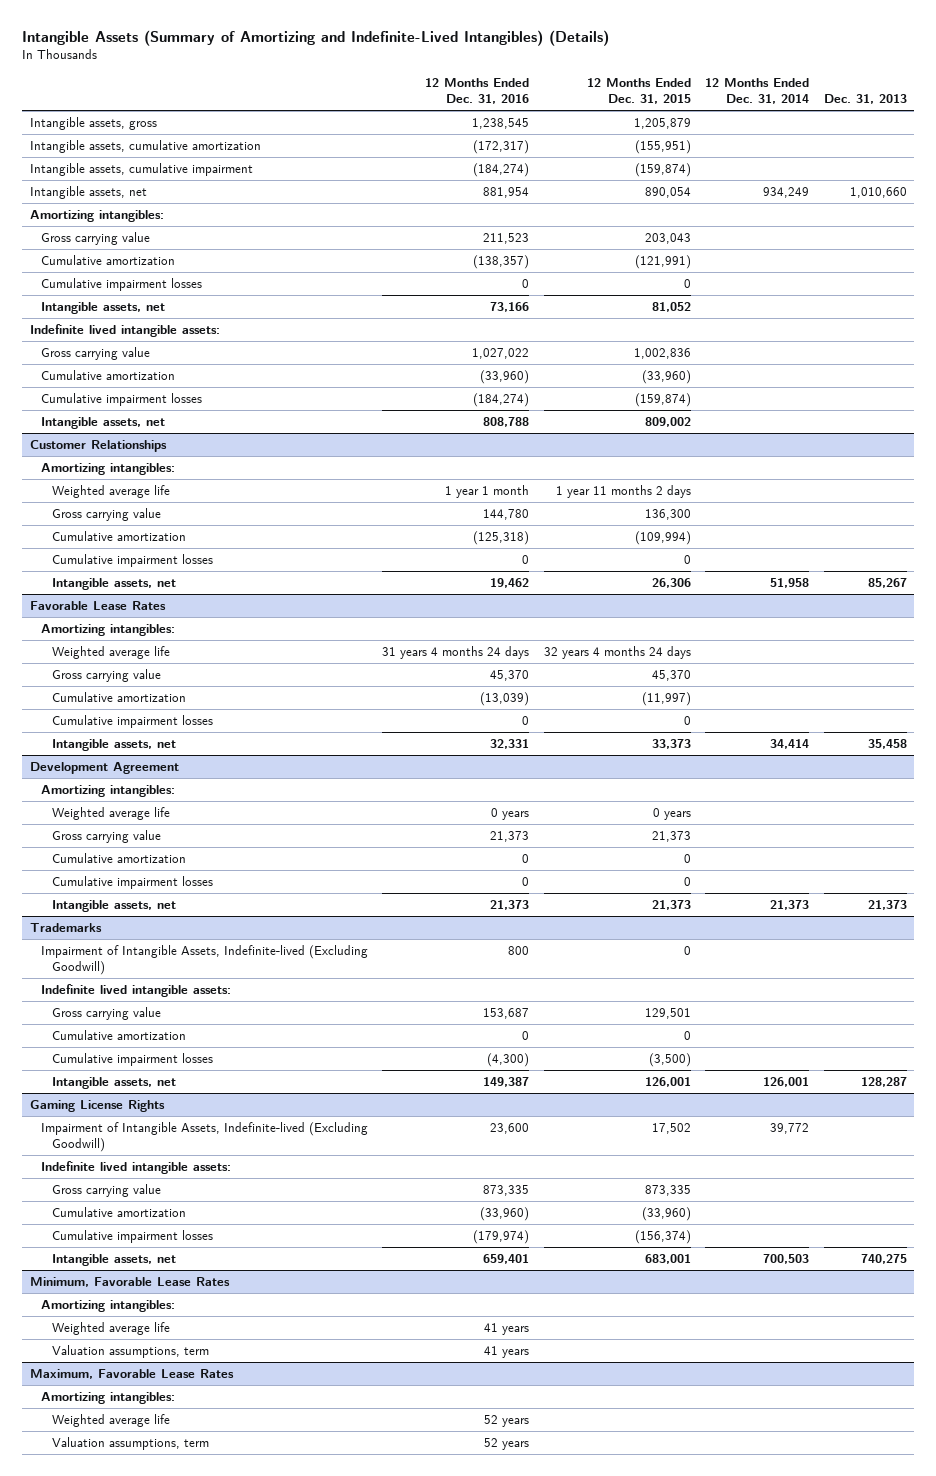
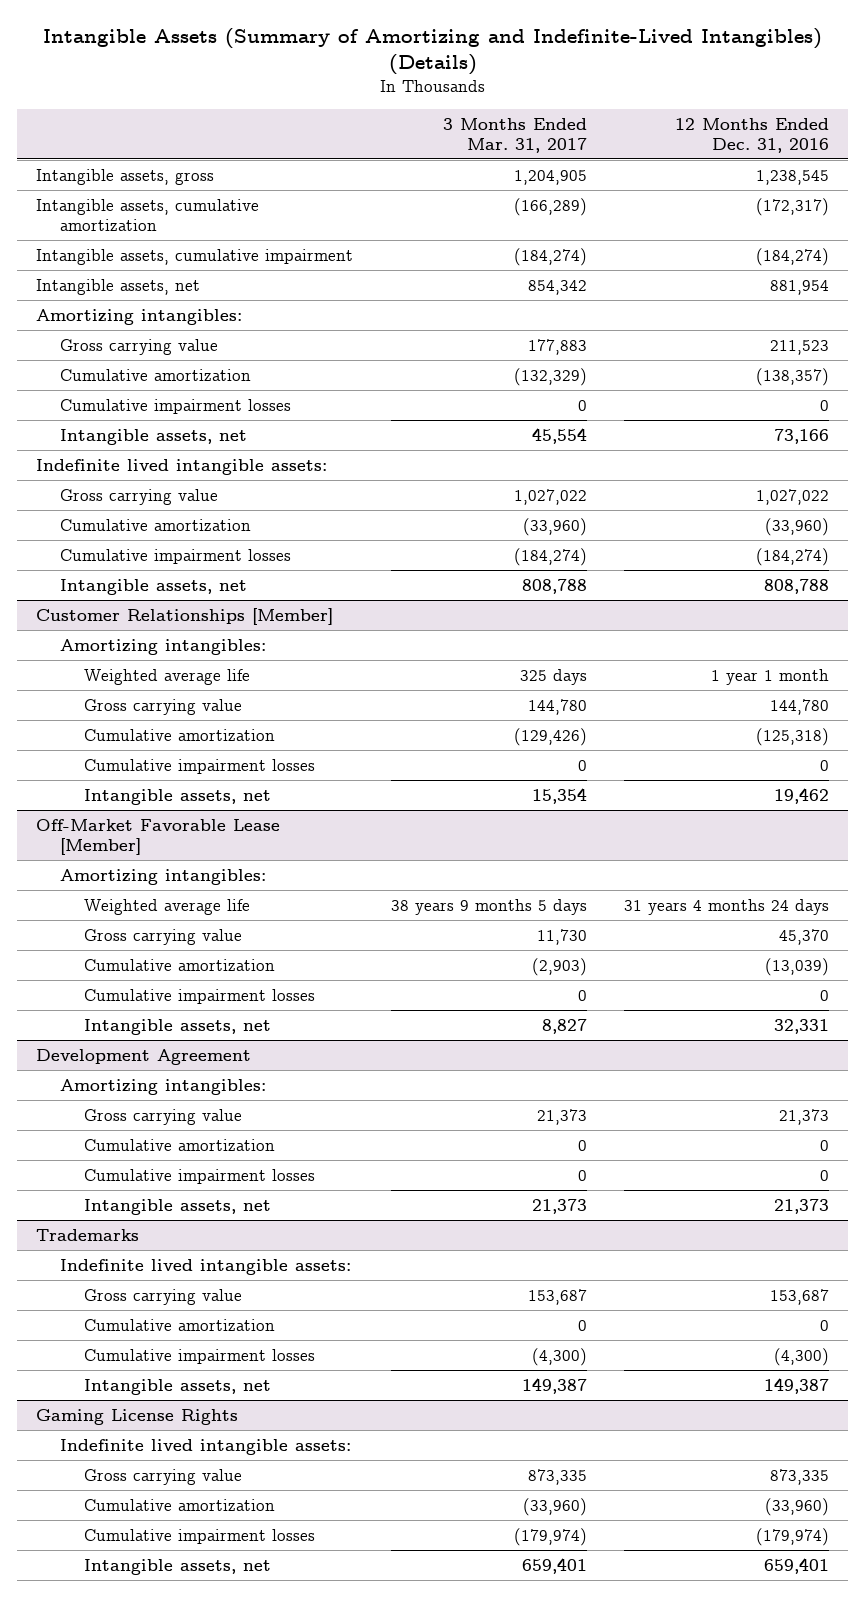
- | 12 Months Ended Dec. 31, 2016 | 12 Months Ended Dec. 31, 2015 | 12 Months Ended Dec. 31, 2014 | Dec. 31, 2013
+ | 3 Months Ended Mar. 31, 2017 | 12 Months Ended Dec. 31, 2016
- Customer Relationships
+ Customer Relationships [Member]
- Favorable Lease Rates
+ Off-Market Favorable Lease [Member]
@ Development Agreement
- Weighted average life | 0 years | 0 years | |
@ Trademarks
- Impairment of Intangible Assets, Indefinite-lived (Excluding Goodwill) | 800 | 0 | |
@ Gaming License Rights
- Impairment of Intangible Assets, Indefinite-lived (Excluding Goodwill) | 23,600 | 17,502 | 39,772 |
- Minimum, Favorable Lease Rates
- Amortizing intangibles:
- Weighted average life | 41 years | | |
- Valuation assumptions, term | 41 years | | |
- Maximum, Favorable Lease Rates
- Amortizing intangibles:
- Weighted average life | 52 years | | |
- Valuation assumptions, term | 52 years | | |

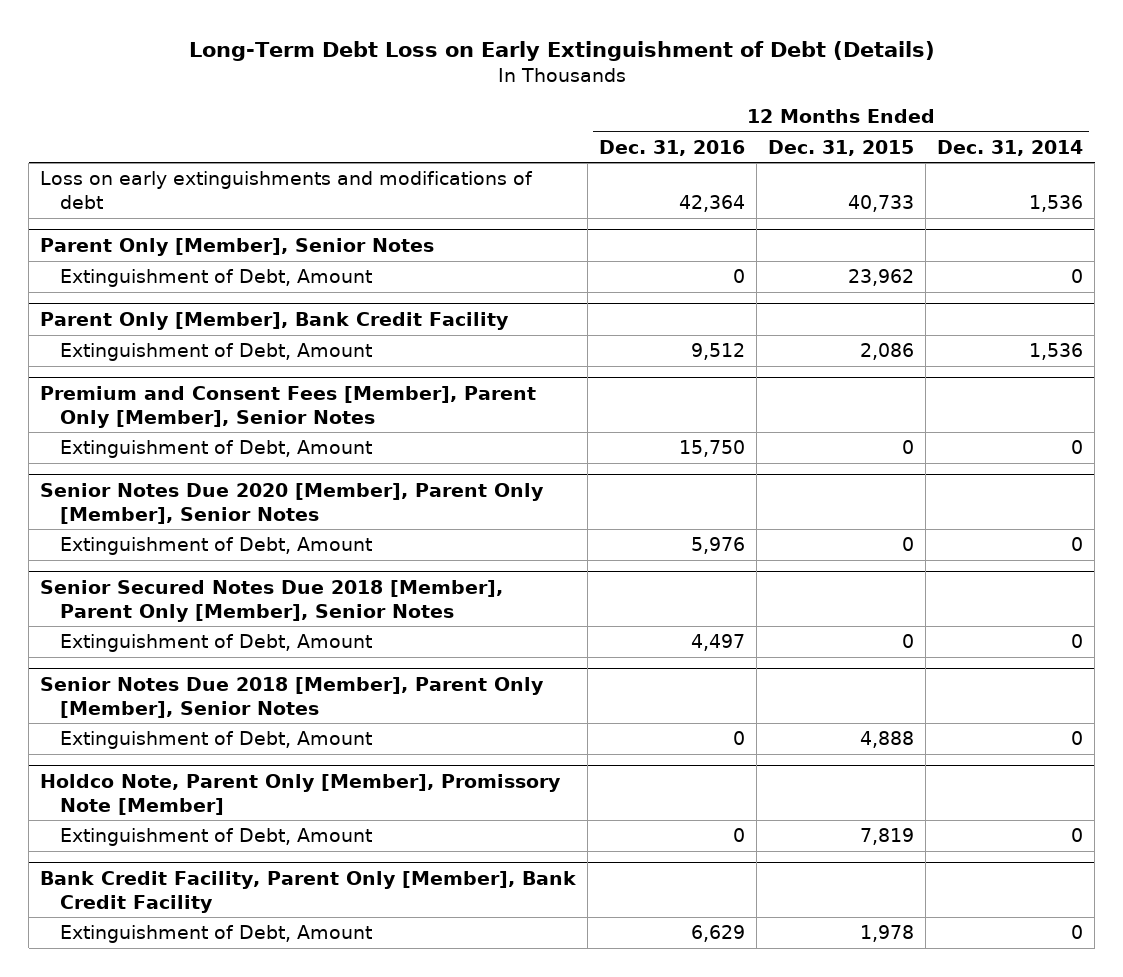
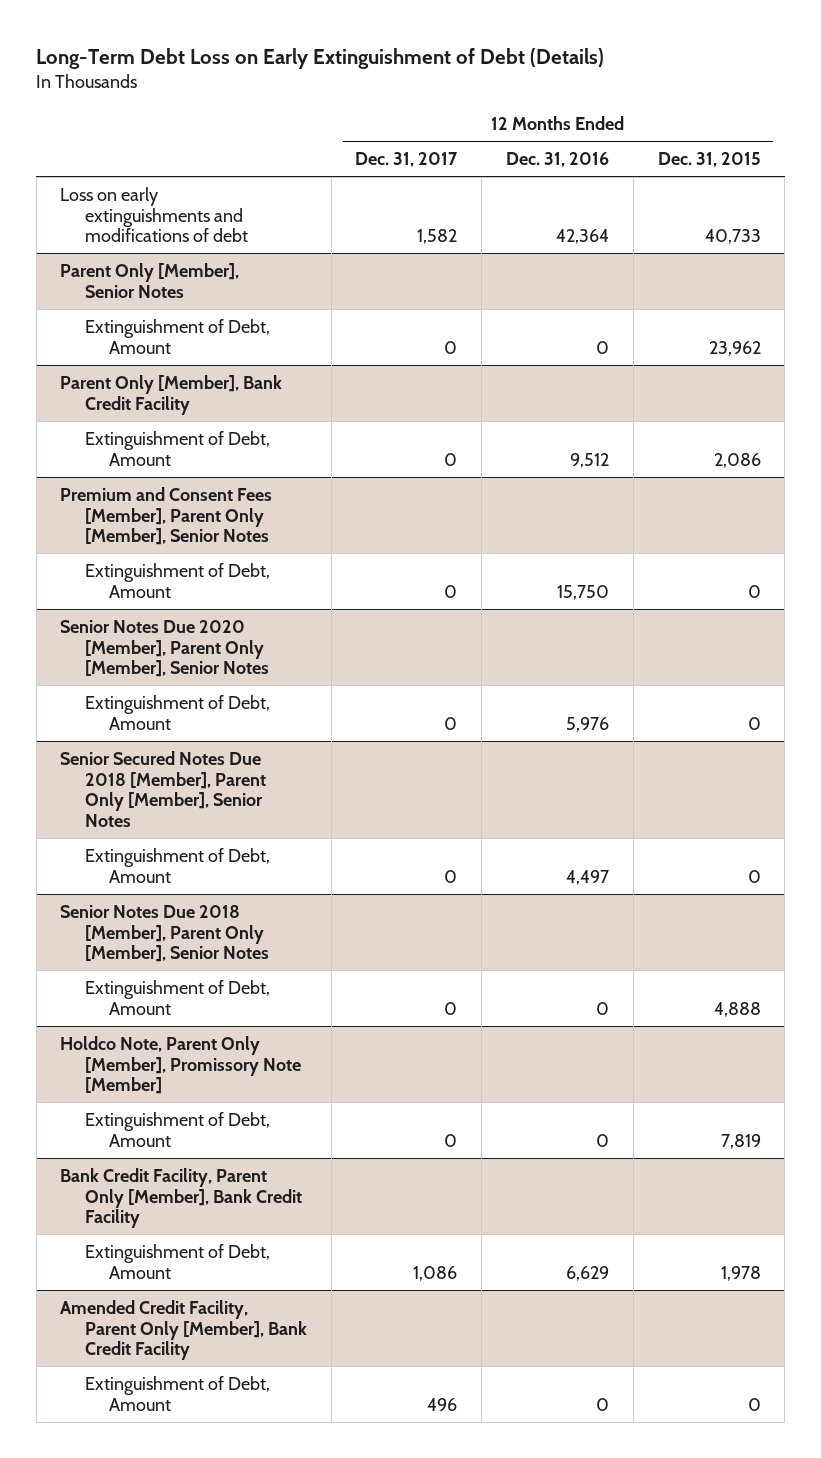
- | 12 Months Ended Dec. 31, 2016 | 12 Months Ended Dec. 31, 2015 | 12 Months Ended Dec. 31, 2014
+ | 12 Months Ended Dec. 31, 2017 | 12 Months Ended Dec. 31, 2016 | 12 Months Ended Dec. 31, 2015
+ Amended Credit Facility, Parent Only [Member], Bank Credit Facility
+ Extinguishment of Debt, Amount | 496 | 0 | 0

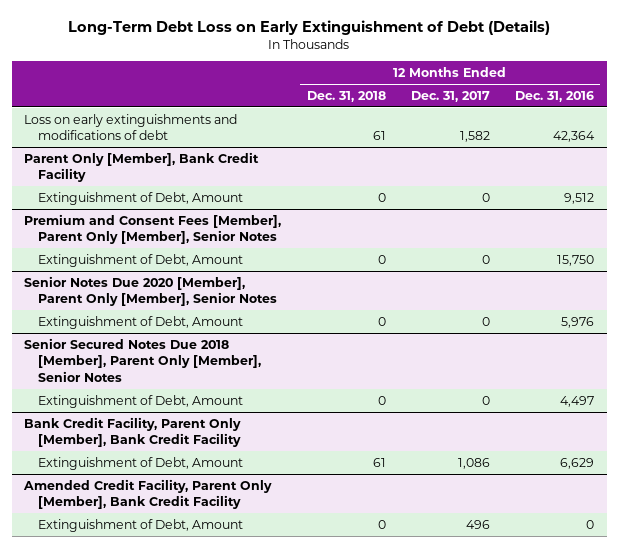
- | 12 Months Ended Dec. 31, 2017 | 12 Months Ended Dec. 31, 2016 | 12 Months Ended Dec. 31, 2015
+ | 12 Months Ended Dec. 31, 2018 | 12 Months Ended Dec. 31, 2017 | 12 Months Ended Dec. 31, 2016
- Parent Only [Member], Senior Notes
- Extinguishment of Debt, Amount | 0 | 0 | 23,962
- Senior Notes Due 2018 [Member], Parent Only [Member], Senior Notes
- Extinguishment of Debt, Amount | 0 | 0 | 4,888
- Holdco Note, Parent Only [Member], Promissory Note [Member]
- Extinguishment of Debt, Amount | 0 | 0 | 7,819

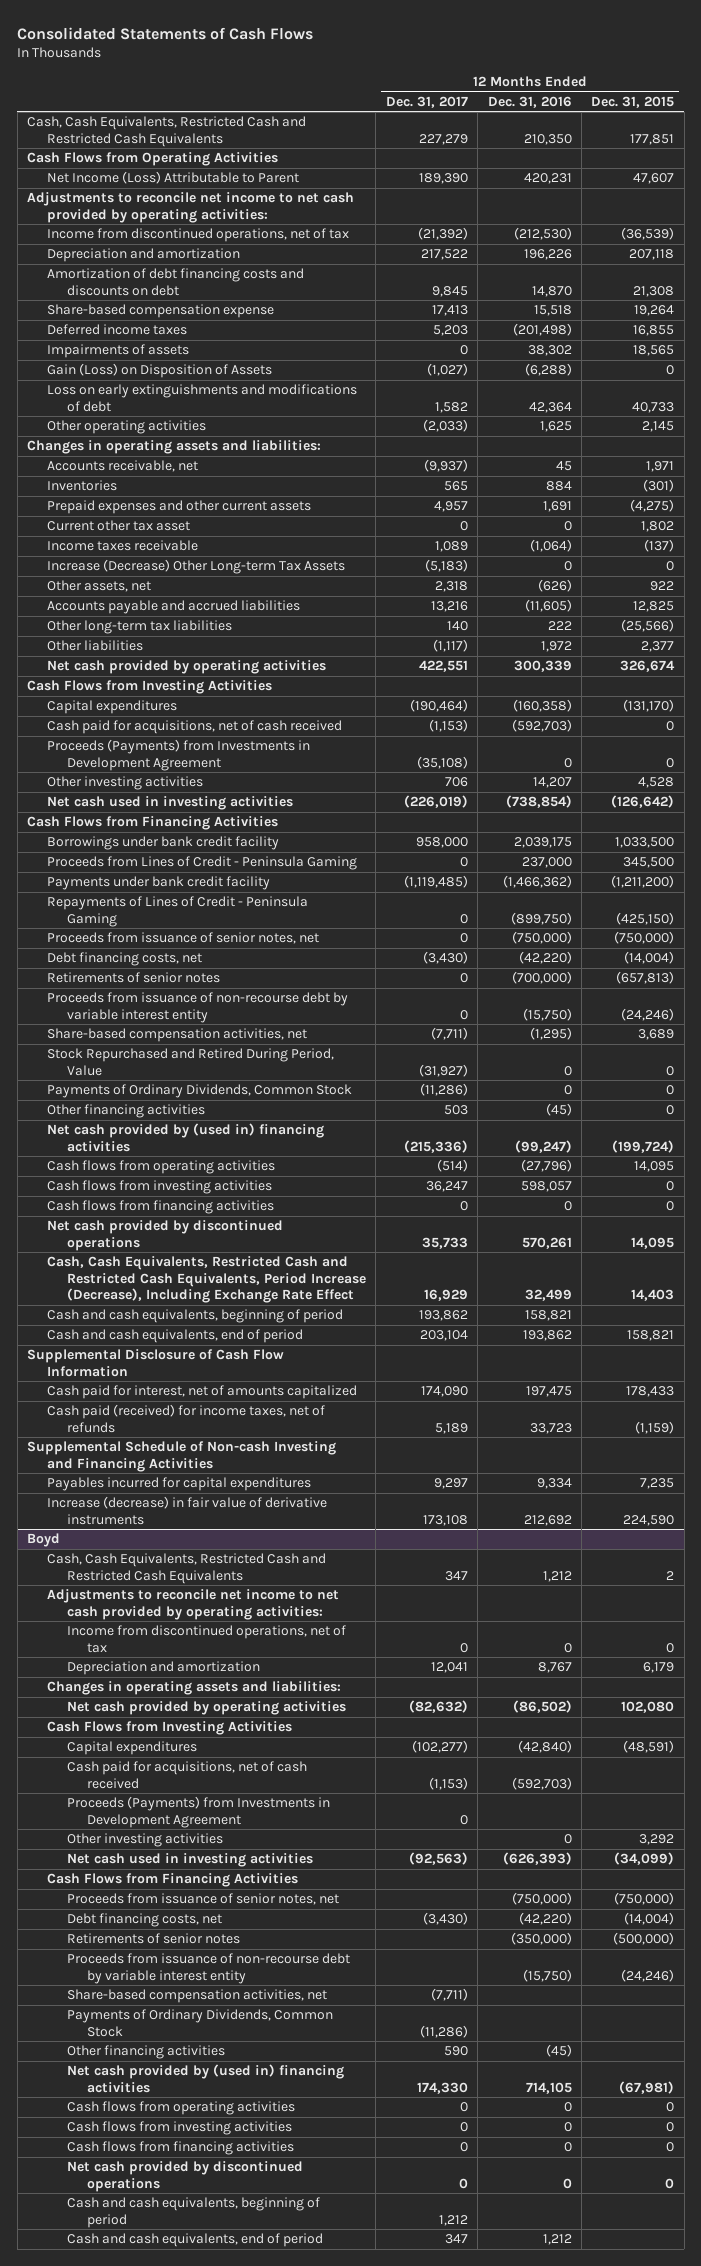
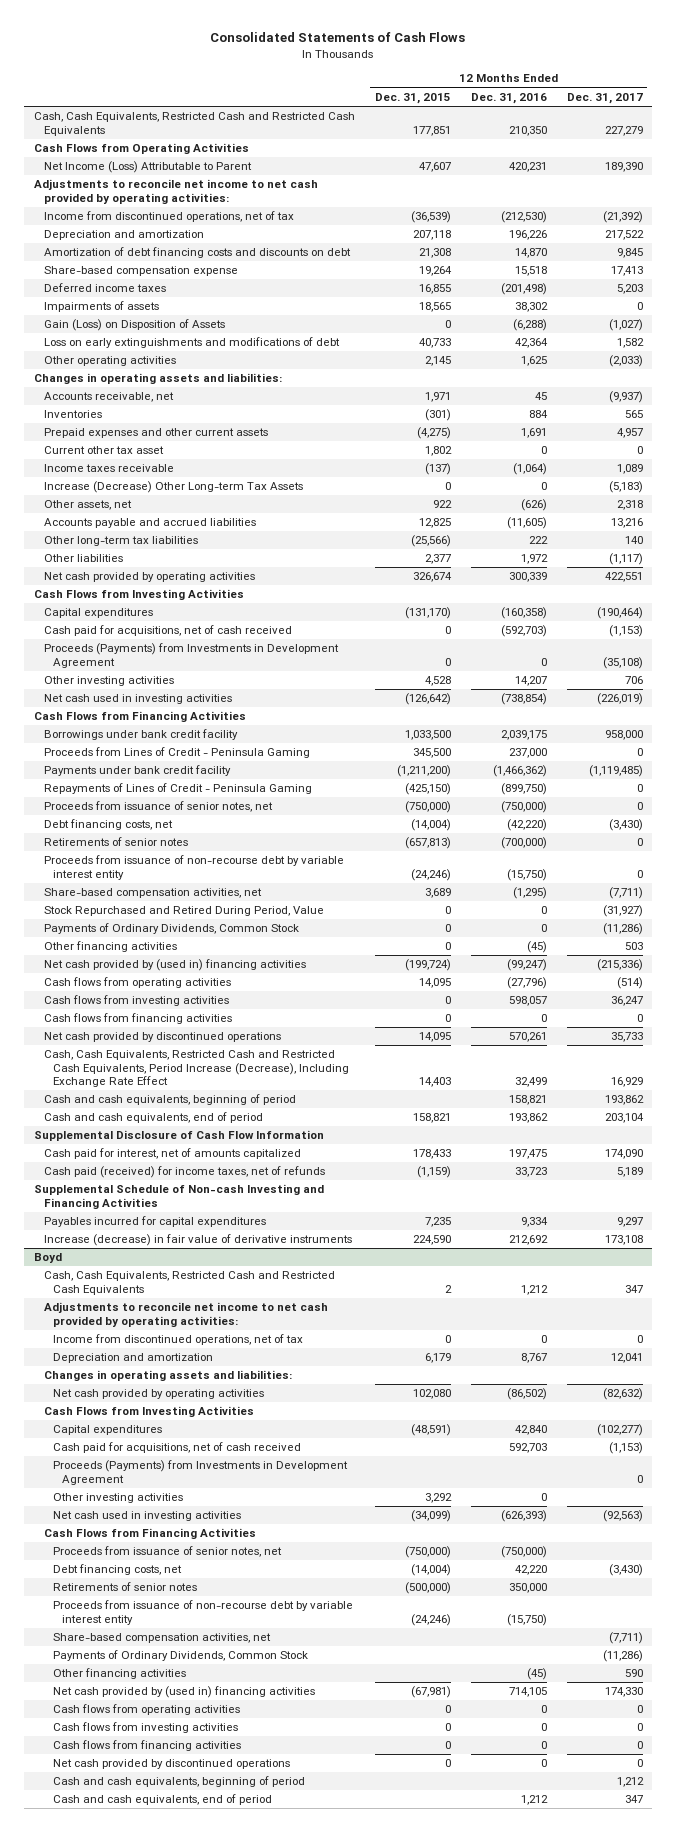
- | 12 Months Ended Dec. 31, 2017 | 12 Months Ended Dec. 31, 2016 | 12 Months Ended Dec. 31, 2015
+ | 12 Months Ended Dec. 31, 2015 | 12 Months Ended Dec. 31, 2016 | 12 Months Ended Dec. 31, 2017
@ Boyd
- Capital expenditures | (102,277) | (42,840) | (48,591)
- Cash paid for acquisitions, net of cash received | (1,153) | (592,703) |
+ Capital expenditures | (48,591) | 42,840 | (102,277)
+ Cash paid for acquisitions, net of cash received | | 592,703 | (1,153)
- Debt financing costs, net | (3,430) | (42,220) | (14,004)
- Retirements of senior notes | | (350,000) | (500,000)
+ Debt financing costs, net | (14,004) | 42,220 | (3,430)
+ Retirements of senior notes | (500,000) | 350,000 |

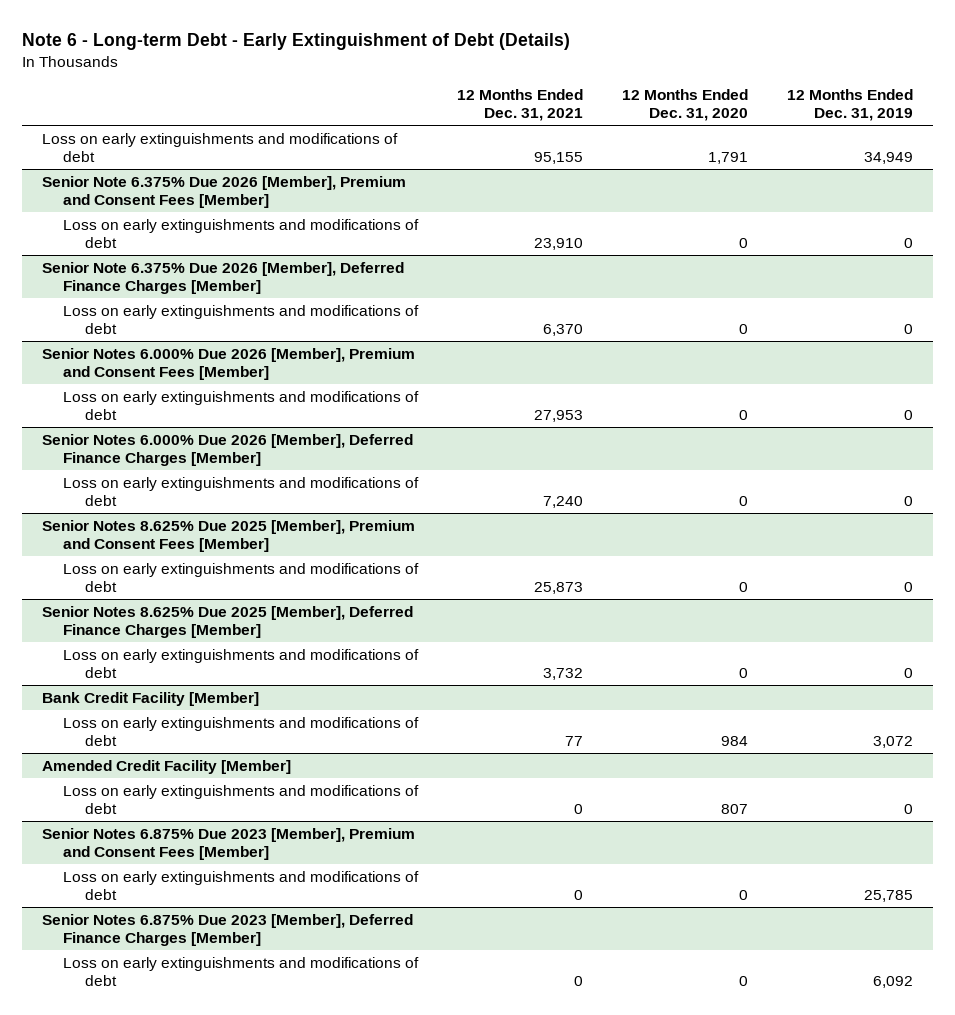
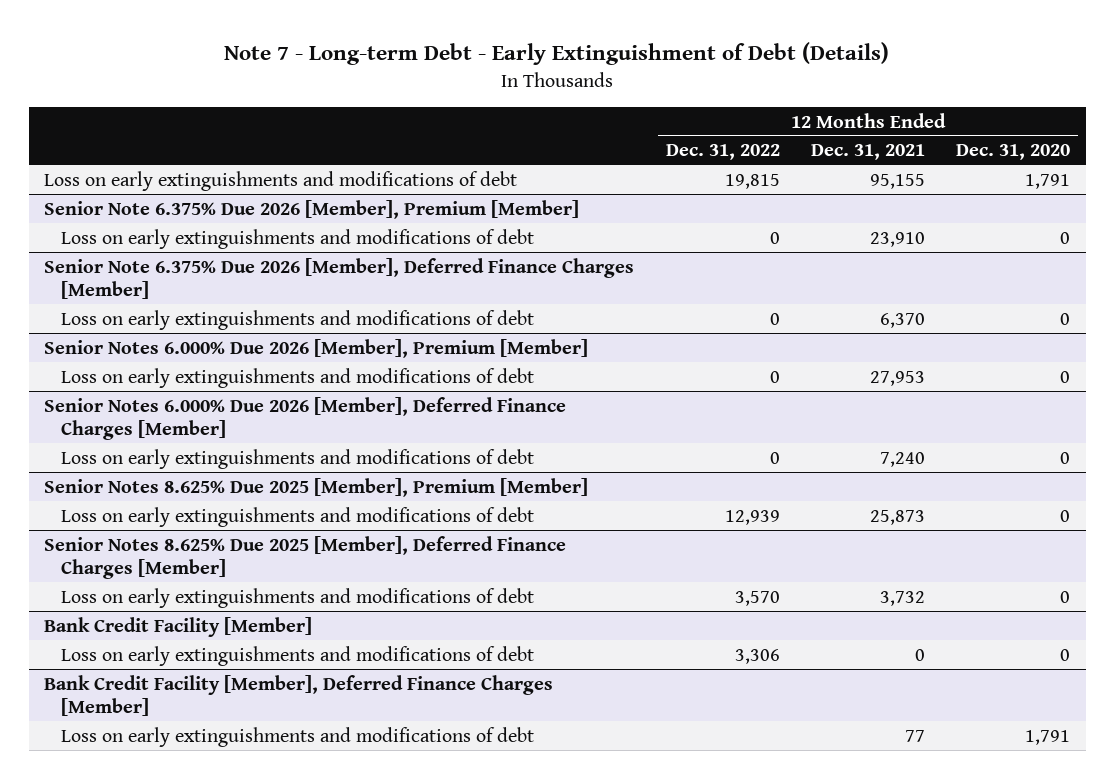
- Note 6 - Long-term Debt - Early Extinguishment of Debt (Details)
+ Note 7 - Long-term Debt - Early Extinguishment of Debt (Details)
- | 12 Months Ended Dec. 31, 2021 | 12 Months Ended Dec. 31, 2020 | 12 Months Ended Dec. 31, 2019
+ | 12 Months Ended Dec. 31, 2022 | 12 Months Ended Dec. 31, 2021 | 12 Months Ended Dec. 31, 2020
- Senior Note 6.375% Due 2026 [Member], Premium and Consent Fees [Member]
+ Senior Note 6.375% Due 2026 [Member], Premium [Member]
- Senior Notes 6.000% Due 2026 [Member], Premium and Consent Fees [Member]
+ Senior Notes 6.000% Due 2026 [Member], Premium [Member]
- Senior Notes 8.625% Due 2025 [Member], Premium and Consent Fees [Member]
+ Senior Notes 8.625% Due 2025 [Member], Premium [Member]
@ Bank Credit Facility [Member]
- Loss on early extinguishments and modifications of debt | 77 | 984 | 3,072
- Amended Credit Facility [Member]
- Loss on early extinguishments and modifications of debt | 0 | 807 | 0
- Senior Notes 6.875% Due 2023 [Member], Premium and Consent Fees [Member]
- Senior Notes 6.875% Due 2023 [Member], Deferred Finance Charges [Member]
- Loss on early extinguishments and modifications of debt | 0 | 0 | 6,092
+ Bank Credit Facility [Member], Deferred Finance Charges [Member]
+ Loss on early extinguishments and modifications of debt | | 77 | 1,791

